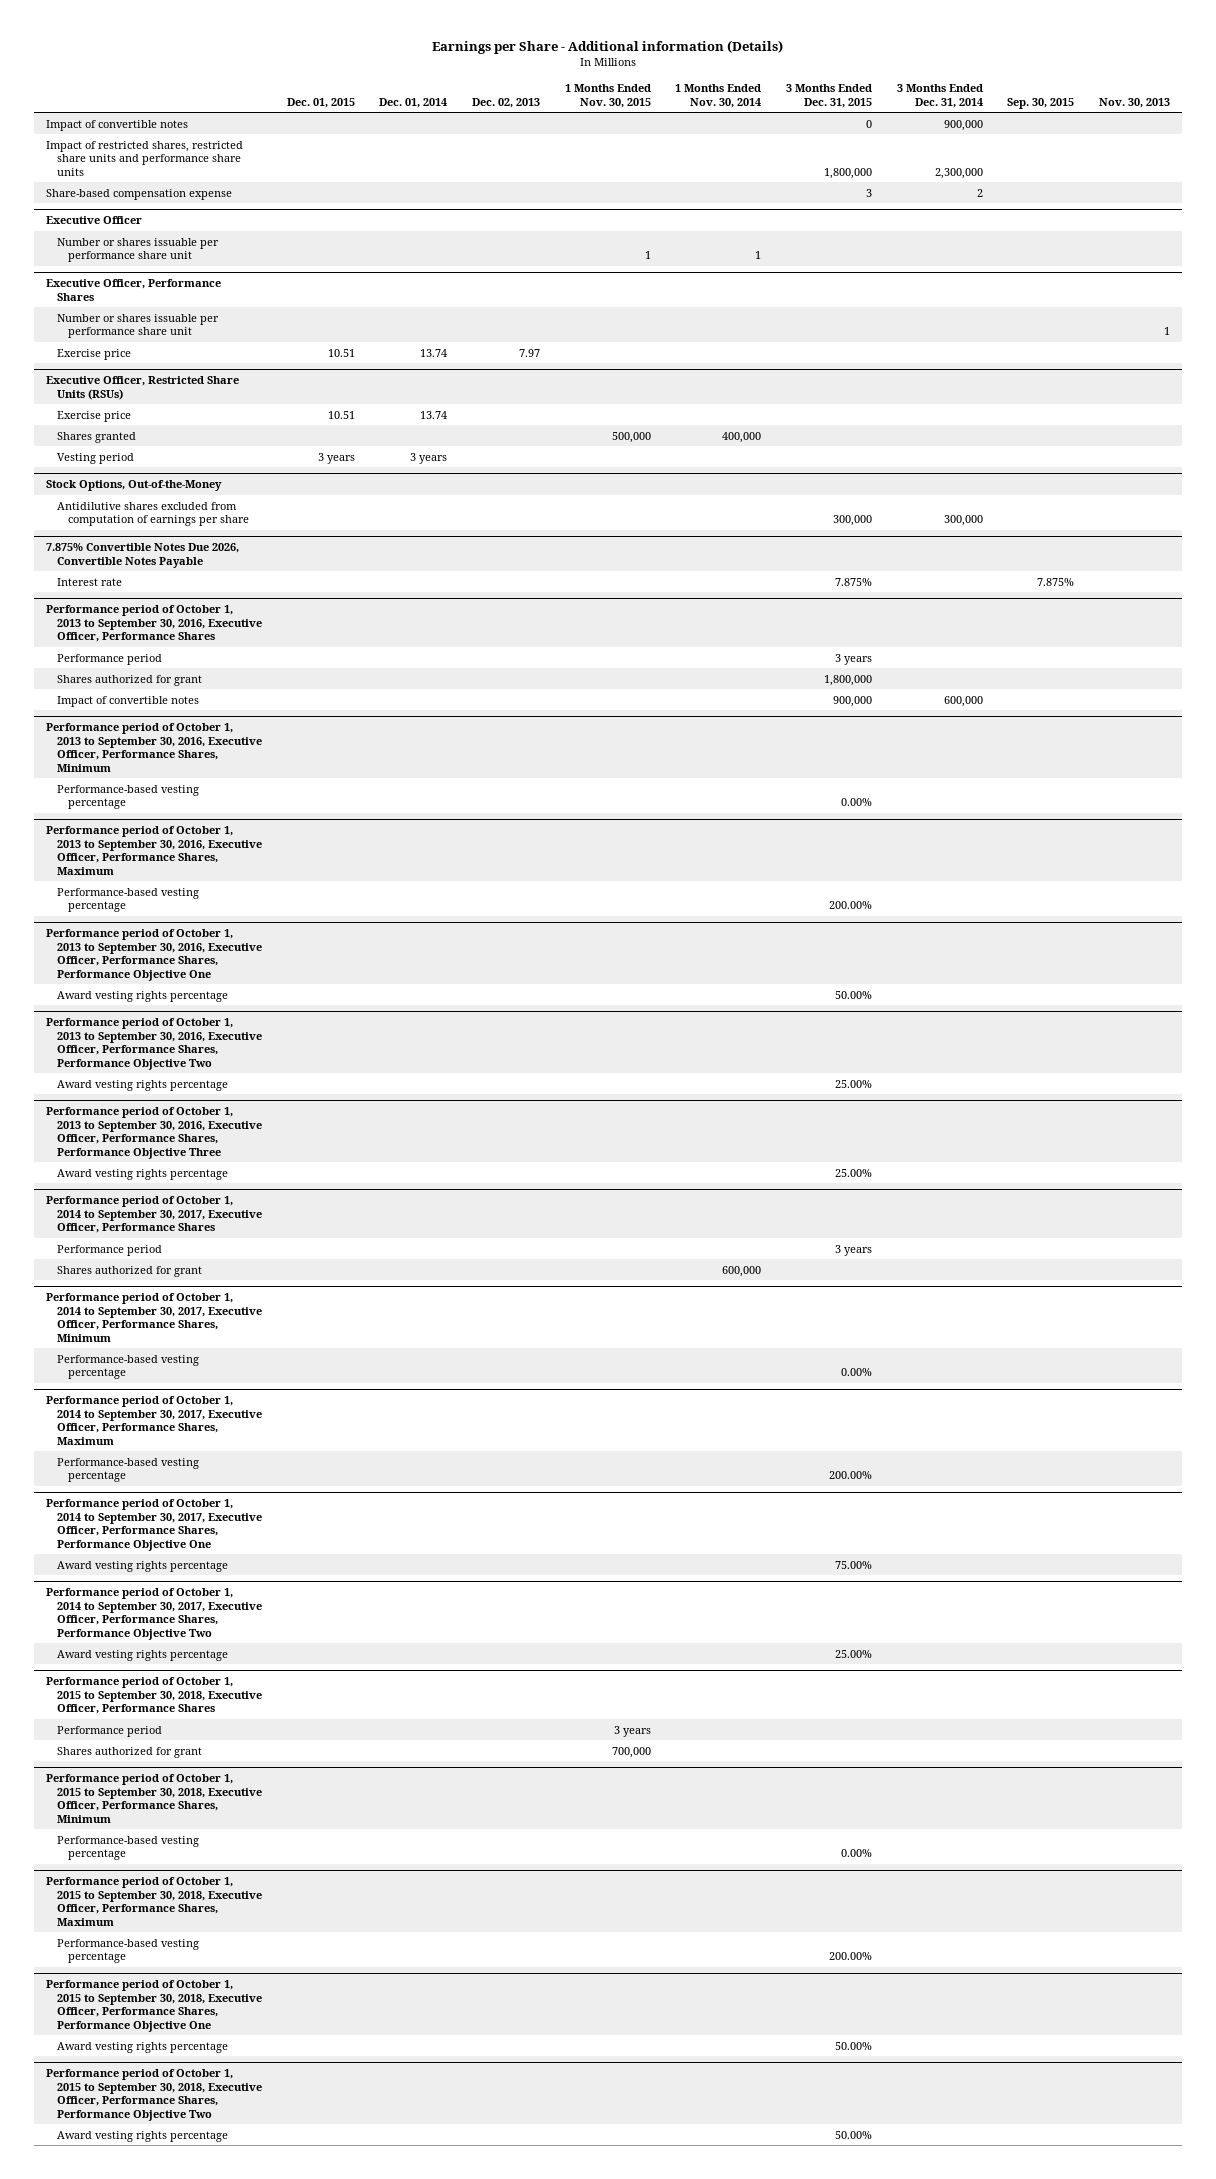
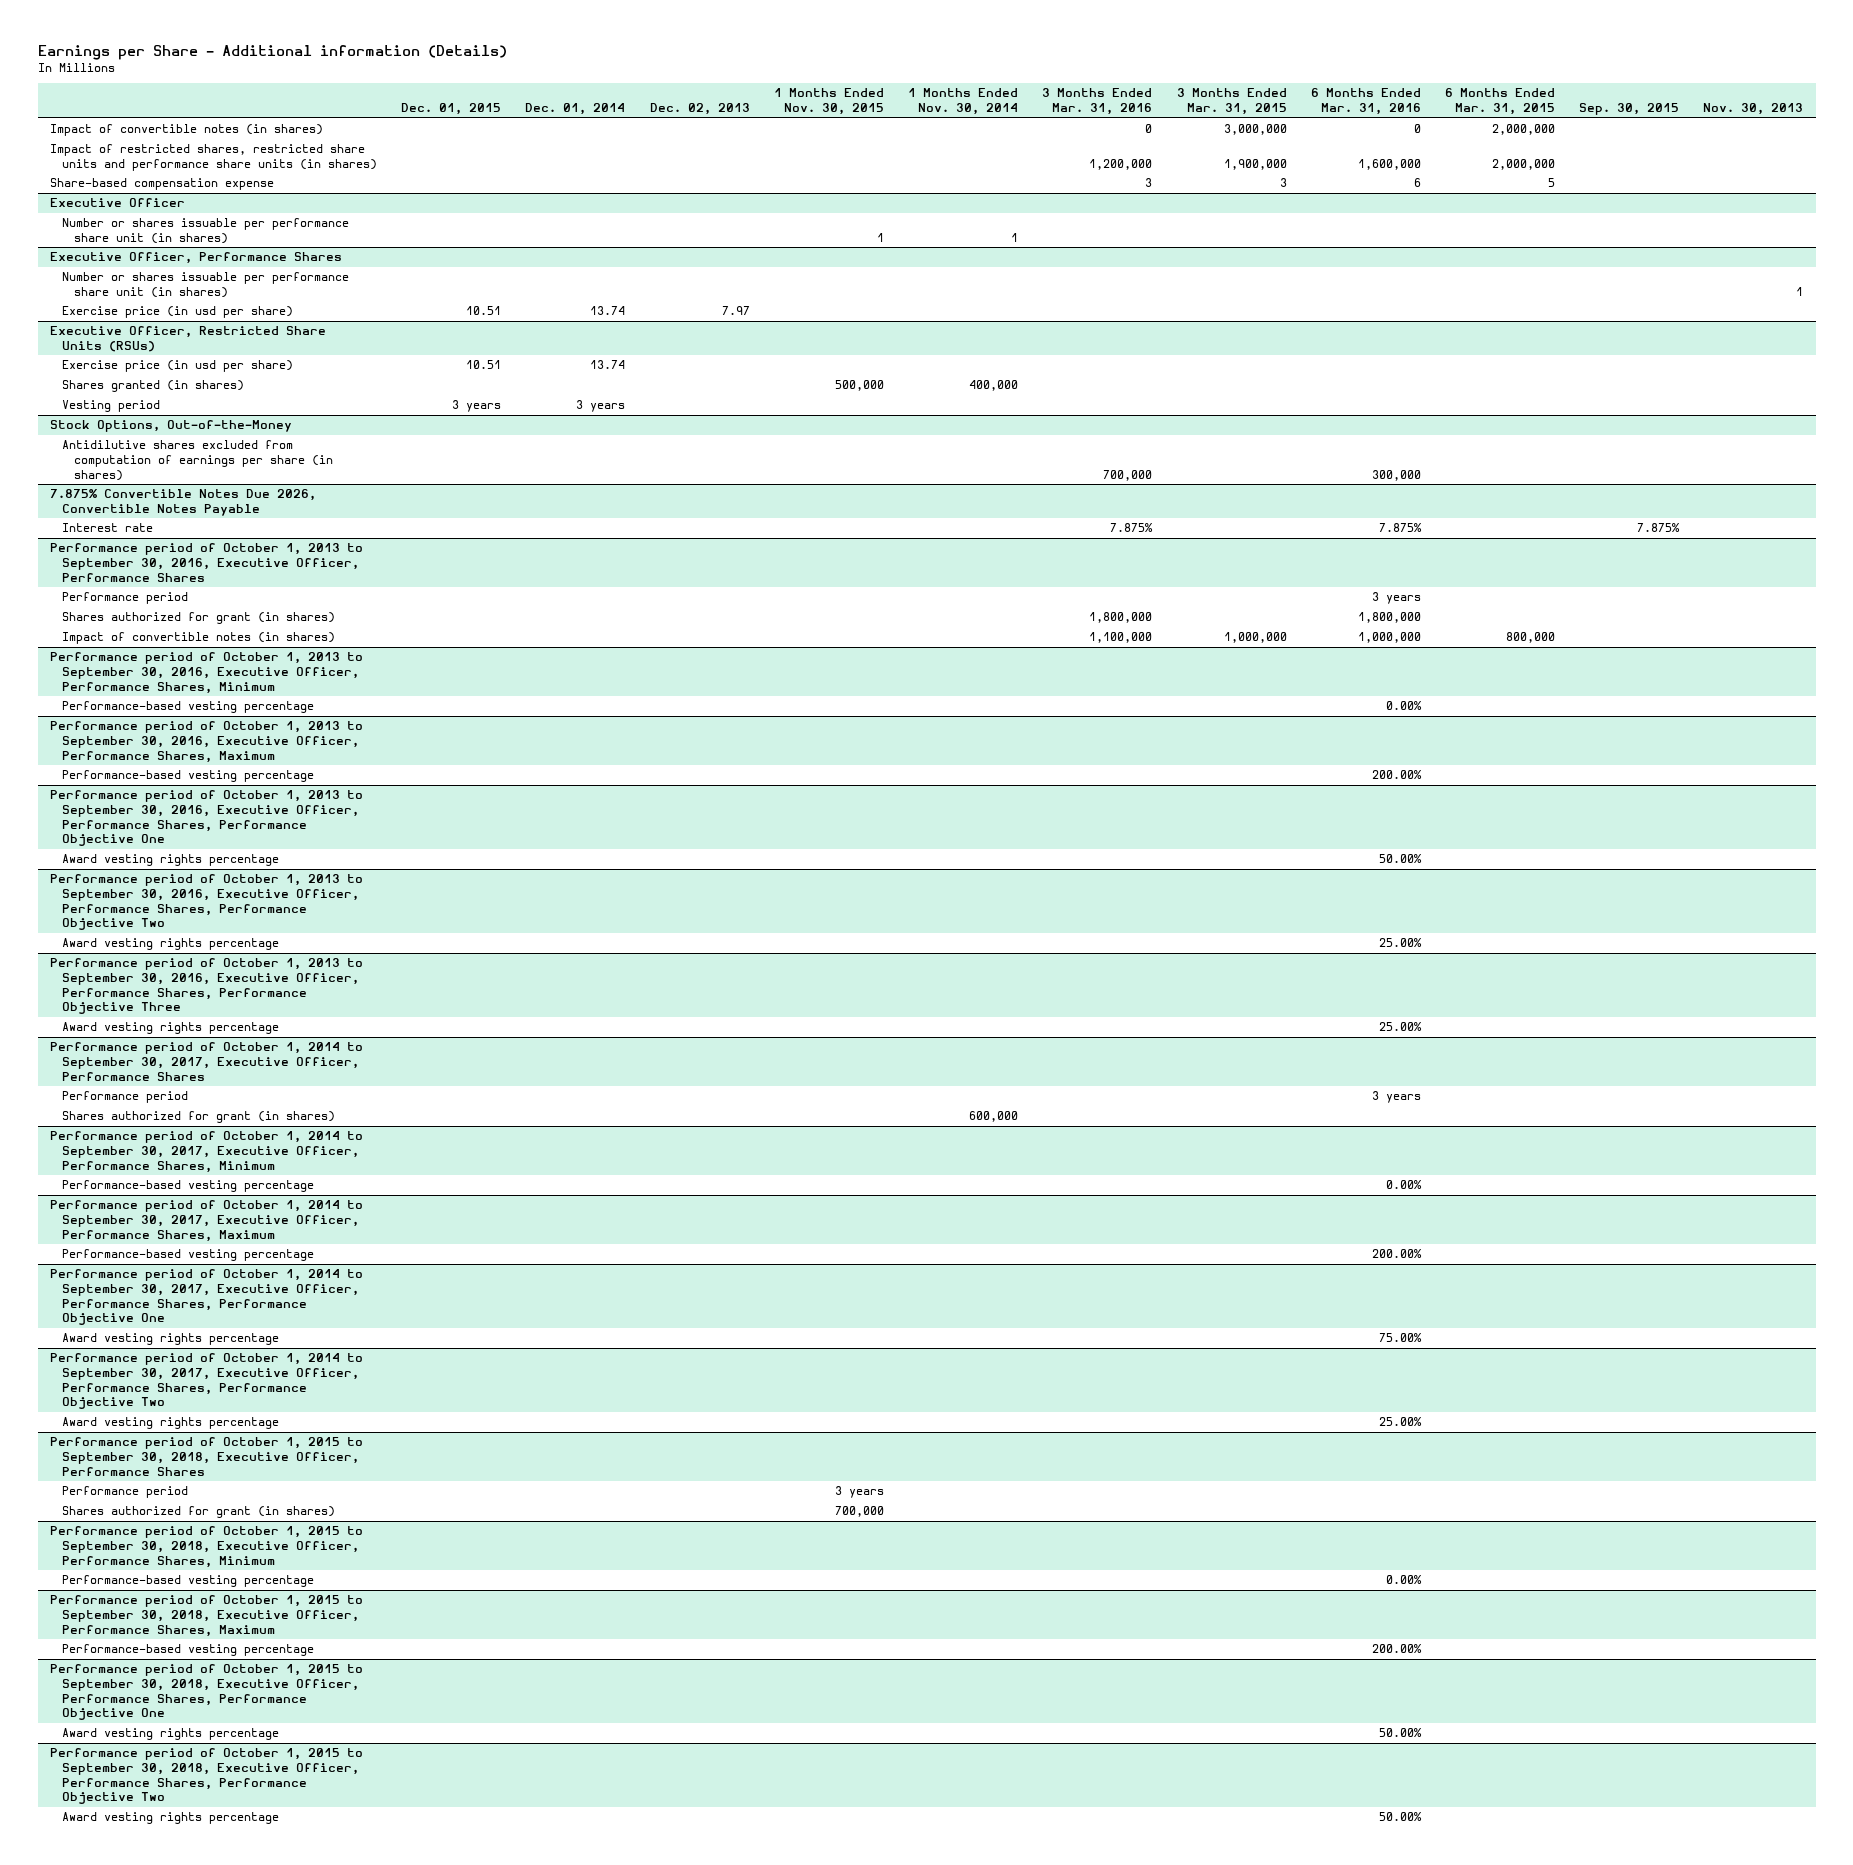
- | Dec. 01, 2015 | Dec. 01, 2014 | Dec. 02, 2013 | 1 Months Ended Nov. 30, 2015 | 1 Months Ended Nov. 30, 2014 | 3 Months Ended Dec. 31, 2015 | 3 Months Ended Dec. 31, 2014 | Sep. 30, 2015 | Nov. 30, 2013
+ | Dec. 01, 2015 | Dec. 01, 2014 | Dec. 02, 2013 | 1 Months Ended Nov. 30, 2015 | 1 Months Ended Nov. 30, 2014 | 3 Months Ended Mar. 31, 2016 | 3 Months Ended Mar. 31, 2015 | 6 Months Ended Mar. 31, 2016 | 6 Months Ended Mar. 31, 2015 | Sep. 30, 2015 | Nov. 30, 2013
- Impact of convertible notes | | | | | | 0 | 900,000 | |
- Impact of restricted shares, restricted share units and performance share units | | | | | | 1,800,000 | 2,300,000 | |
+ Impact of convertible notes (in shares) | | | | | | 0 | 3,000,000 | 0 | 2,000,000 | |
+ Impact of restricted shares, restricted share units and performance share units (in shares) | | | | | | 1,200,000 | 1,900,000 | 1,600,000 | 2,000,000 | |
@ Executive Officer
- Number or shares issuable per performance share unit | | | | 1 | 1 | | | |
+ Number or shares issuable per performance share unit (in shares) | | | | 1 | 1 | | | | | |
@ Executive Officer, Performance Shares
- Number or shares issuable per performance share unit | | | | | | | | | 1
- Exercise price | 10.51 | 13.74 | 7.97 | | | | | |
+ Number or shares issuable per performance share unit (in shares) | | | | | | | | | | | 1
+ Exercise price (in usd per share) | 10.51 | 13.74 | 7.97 | | | | | | | |
@ Executive Officer, Restricted Share Units (RSUs)
- Exercise price | 10.51 | 13.74 | | | | | | |
- Shares granted | | | | 500,000 | 400,000 | | | |
+ Exercise price (in usd per share) | 10.51 | 13.74 | | | | | | | | |
+ Shares granted (in shares) | | | | 500,000 | 400,000 | | | | | |
@ Stock Options, Out-of-the-Money
- Antidilutive shares excluded from computation of earnings per share | | | | | | 300,000 | 300,000 | |
+ Antidilutive shares excluded from computation of earnings per share (in shares) | | | | | | 700,000 | | 300,000 | | |
@ Performance period of October 1, 2013 to September 30, 2016, Executive Officer, Performance Shares
- Shares authorized for grant | | | | | | 1,800,000 | | |
- Impact of convertible notes | | | | | | 900,000 | 600,000 | |
+ Shares authorized for grant (in shares) | | | | | | 1,800,000 | | 1,800,000 | | |
+ Impact of convertible notes (in shares) | | | | | | 1,100,000 | 1,000,000 | 1,000,000 | 800,000 | |
@ Performance period of October 1, 2014 to September 30, 2017, Executive Officer, Performance Shares
- Shares authorized for grant | | | | | 600,000 | | | |
+ Shares authorized for grant (in shares) | | | | | 600,000 | | | | | |
@ Performance period of October 1, 2015 to September 30, 2018, Executive Officer, Performance Shares
- Shares authorized for grant | | | | 700,000 | | | | |
+ Shares authorized for grant (in shares) | | | | 700,000 | | | | | | |

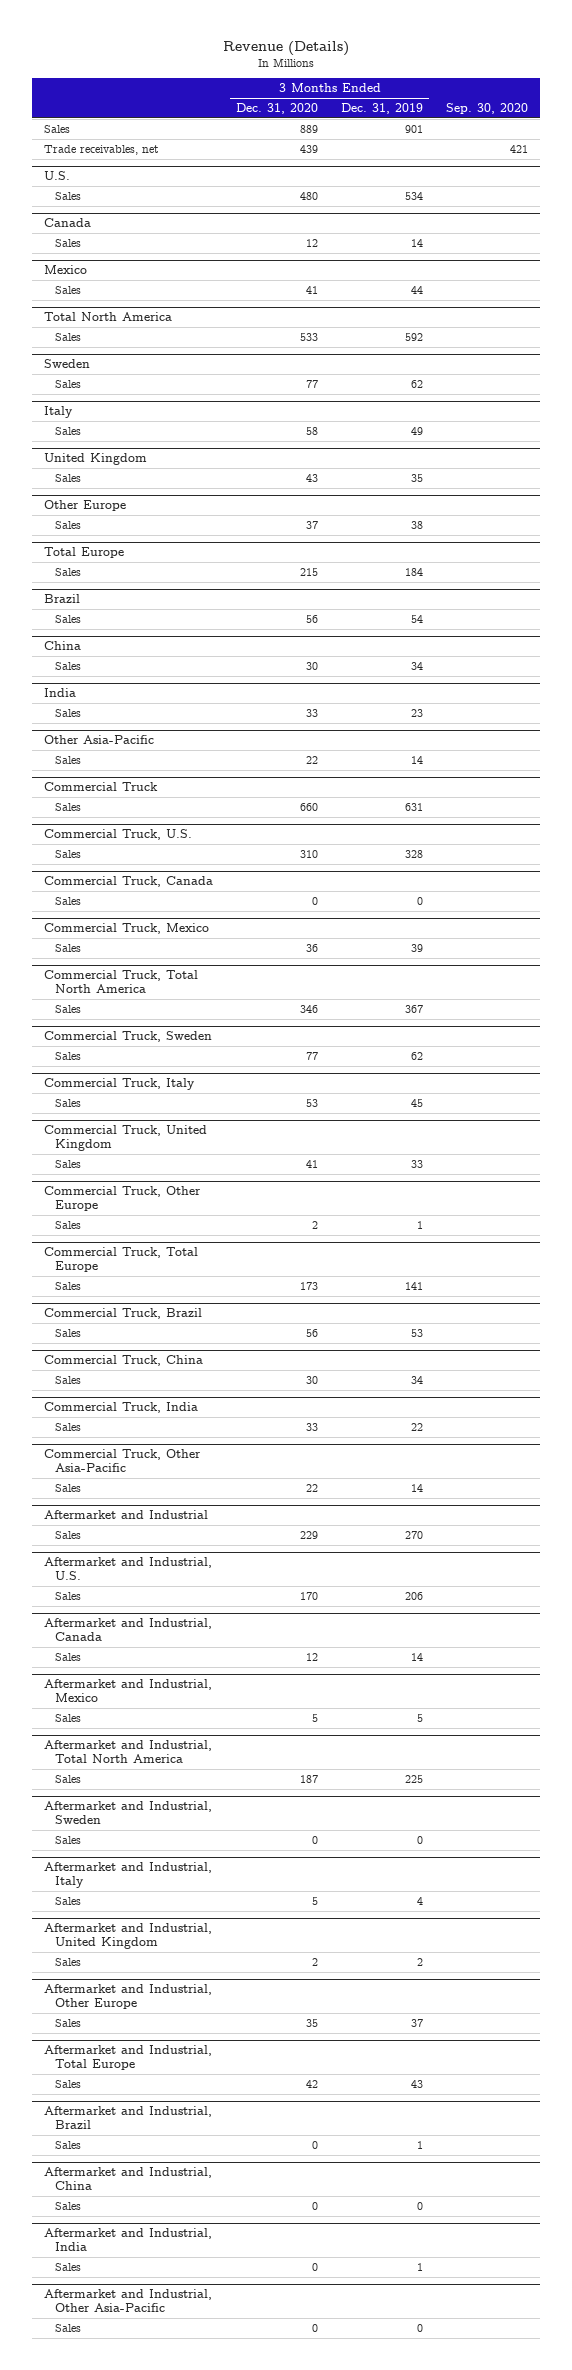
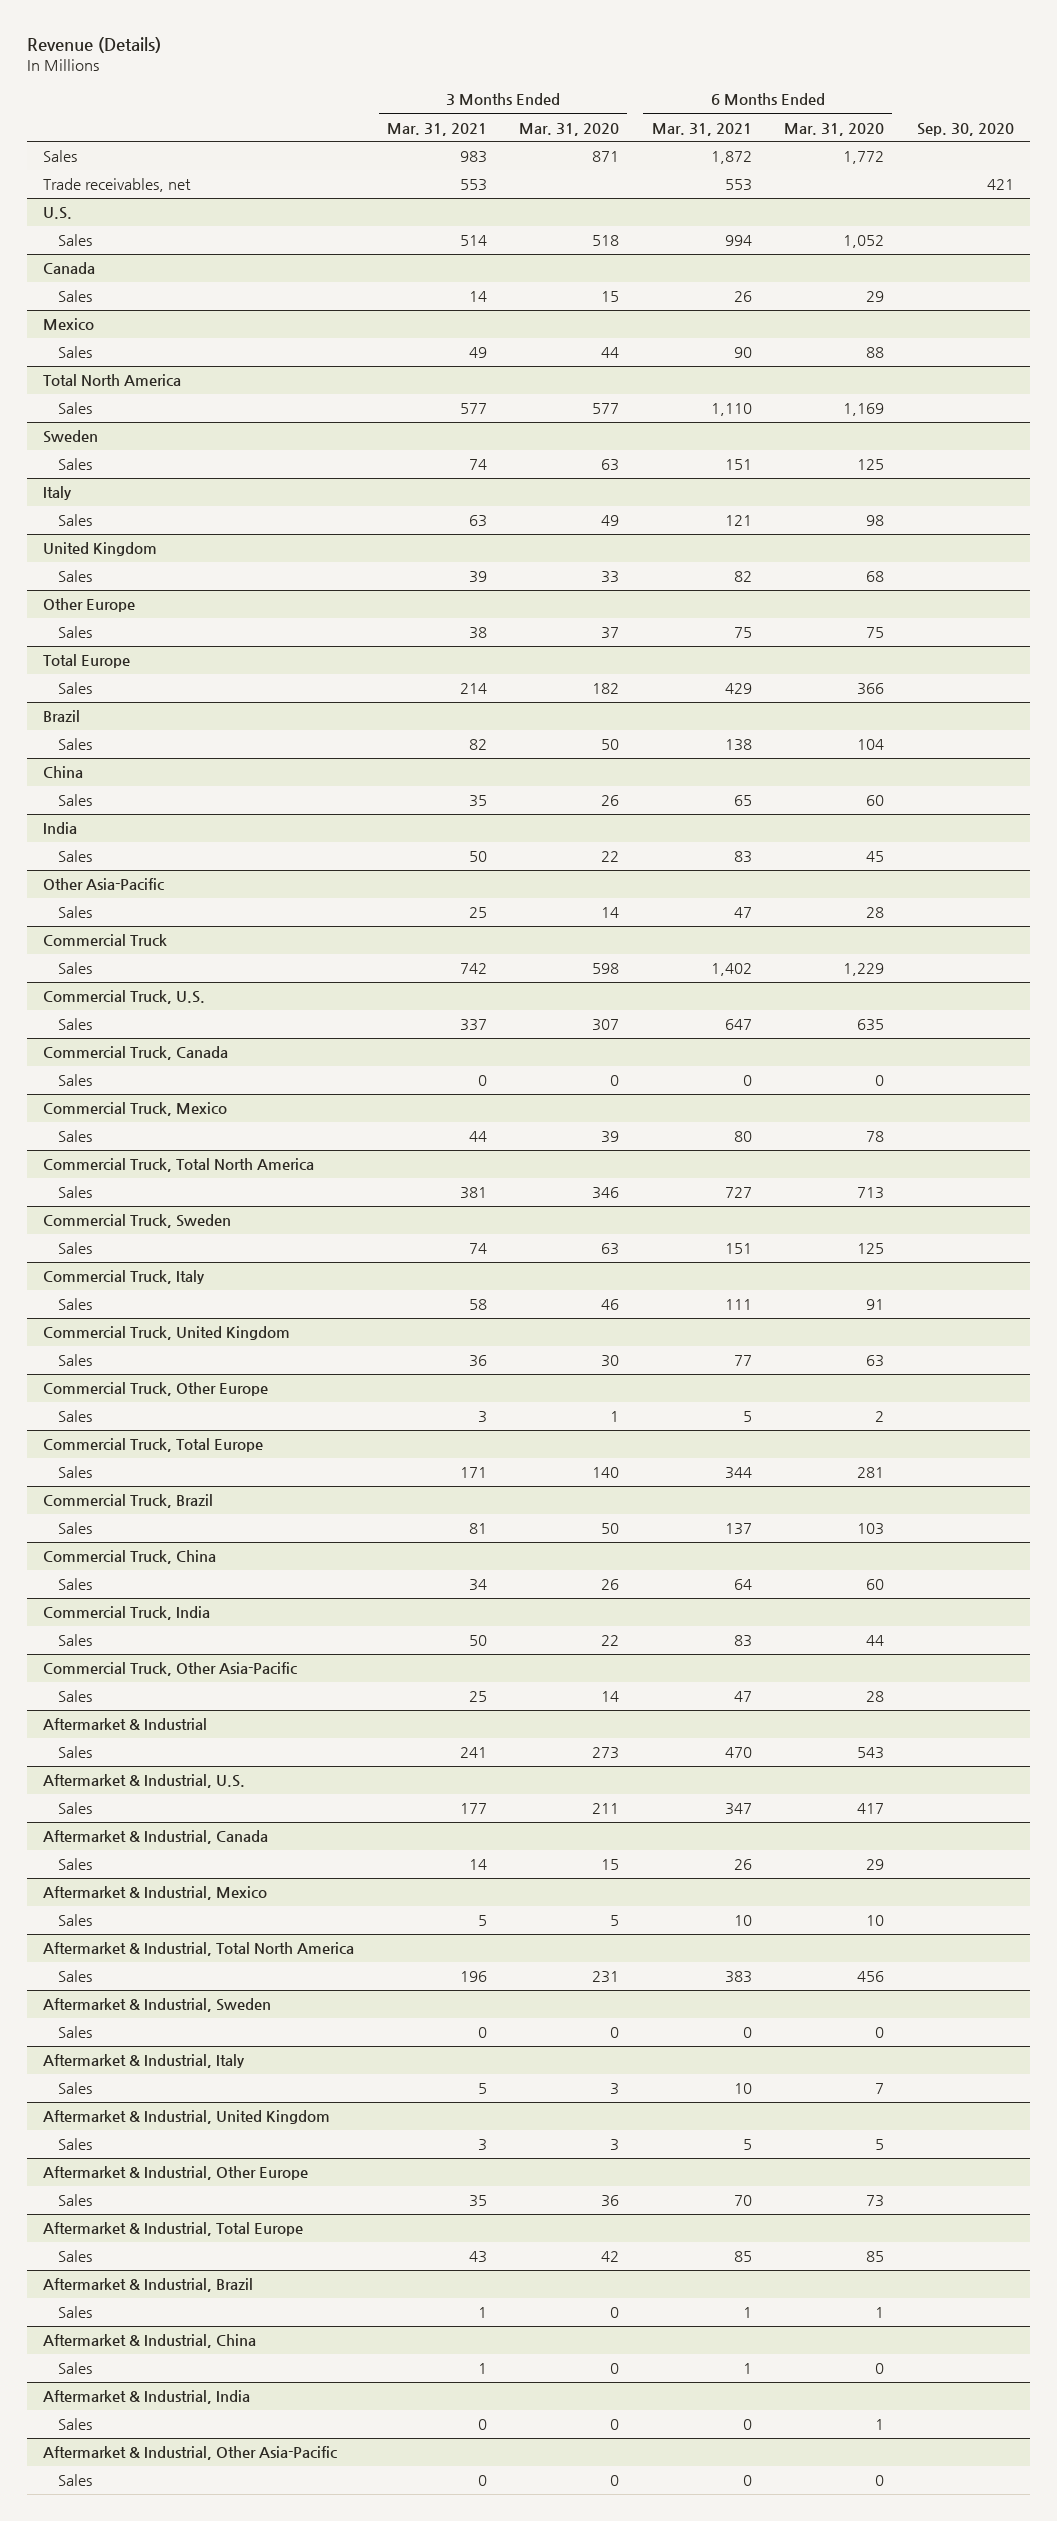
- | 3 Months Ended Dec. 31, 2020 | 3 Months Ended Dec. 31, 2019 | Sep. 30, 2020
+ | 3 Months Ended Mar. 31, 2021 | 3 Months Ended Mar. 31, 2020 | 6 Months Ended Mar. 31, 2021 | 6 Months Ended Mar. 31, 2020 | Sep. 30, 2020
- Aftermarket and Industrial
+ Aftermarket & Industrial
- Aftermarket and Industrial, U.S.
+ Aftermarket & Industrial, U.S.
- Aftermarket and Industrial, Canada
+ Aftermarket & Industrial, Canada
- Aftermarket and Industrial, Mexico
+ Aftermarket & Industrial, Mexico
- Aftermarket and Industrial, Total North America
+ Aftermarket & Industrial, Total North America
- Aftermarket and Industrial, Sweden
+ Aftermarket & Industrial, Sweden
- Aftermarket and Industrial, Italy
+ Aftermarket & Industrial, Italy
- Aftermarket and Industrial, United Kingdom
+ Aftermarket & Industrial, United Kingdom
- Aftermarket and Industrial, Other Europe
+ Aftermarket & Industrial, Other Europe
- Aftermarket and Industrial, Total Europe
+ Aftermarket & Industrial, Total Europe
- Aftermarket and Industrial, Brazil
+ Aftermarket & Industrial, Brazil
- Aftermarket and Industrial, China
+ Aftermarket & Industrial, China
- Aftermarket and Industrial, India
+ Aftermarket & Industrial, India
- Aftermarket and Industrial, Other Asia-Pacific
+ Aftermarket & Industrial, Other Asia-Pacific

